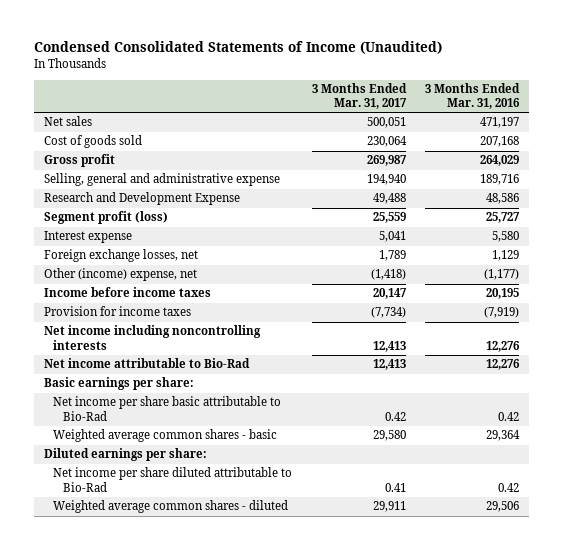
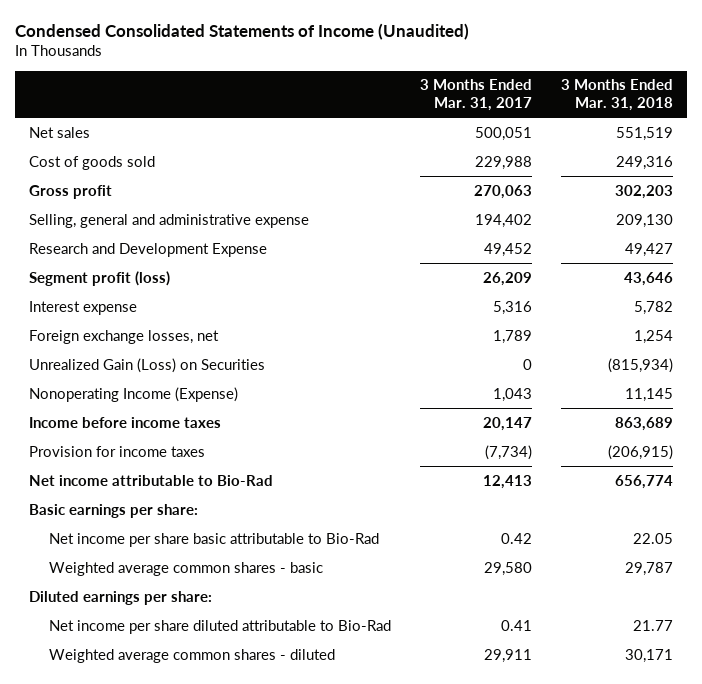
- | 3 Months Ended Mar. 31, 2017 | 3 Months Ended Mar. 31, 2016
+ | 3 Months Ended Mar. 31, 2017 | 3 Months Ended Mar. 31, 2018
- Cost of goods sold | 230,064 | 207,168
- Gross profit | 269,987 | 264,029
- Selling, general and administrative expense | 194,940 | 189,716
- Research and Development Expense | 49,488 | 48,586
- Segment profit (loss) | 25,559 | 25,727
- Interest expense | 5,041 | 5,580
+ Cost of goods sold | 229,988 | 249,316
+ Gross profit | 270,063 | 302,203
+ Selling, general and administrative expense | 194,402 | 209,130
+ Research and Development Expense | 49,452 | 49,427
+ Segment profit (loss) | 26,209 | 43,646
+ Interest expense | 5,316 | 5,782
- Other (income) expense, net | (1,418) | (1,177)
+ Unrealized Gain (Loss) on Securities | 0 | (815,934)
+ Nonoperating Income (Expense) | 1,043 | 11,145
- Net income including noncontrolling interests | 12,413 | 12,276

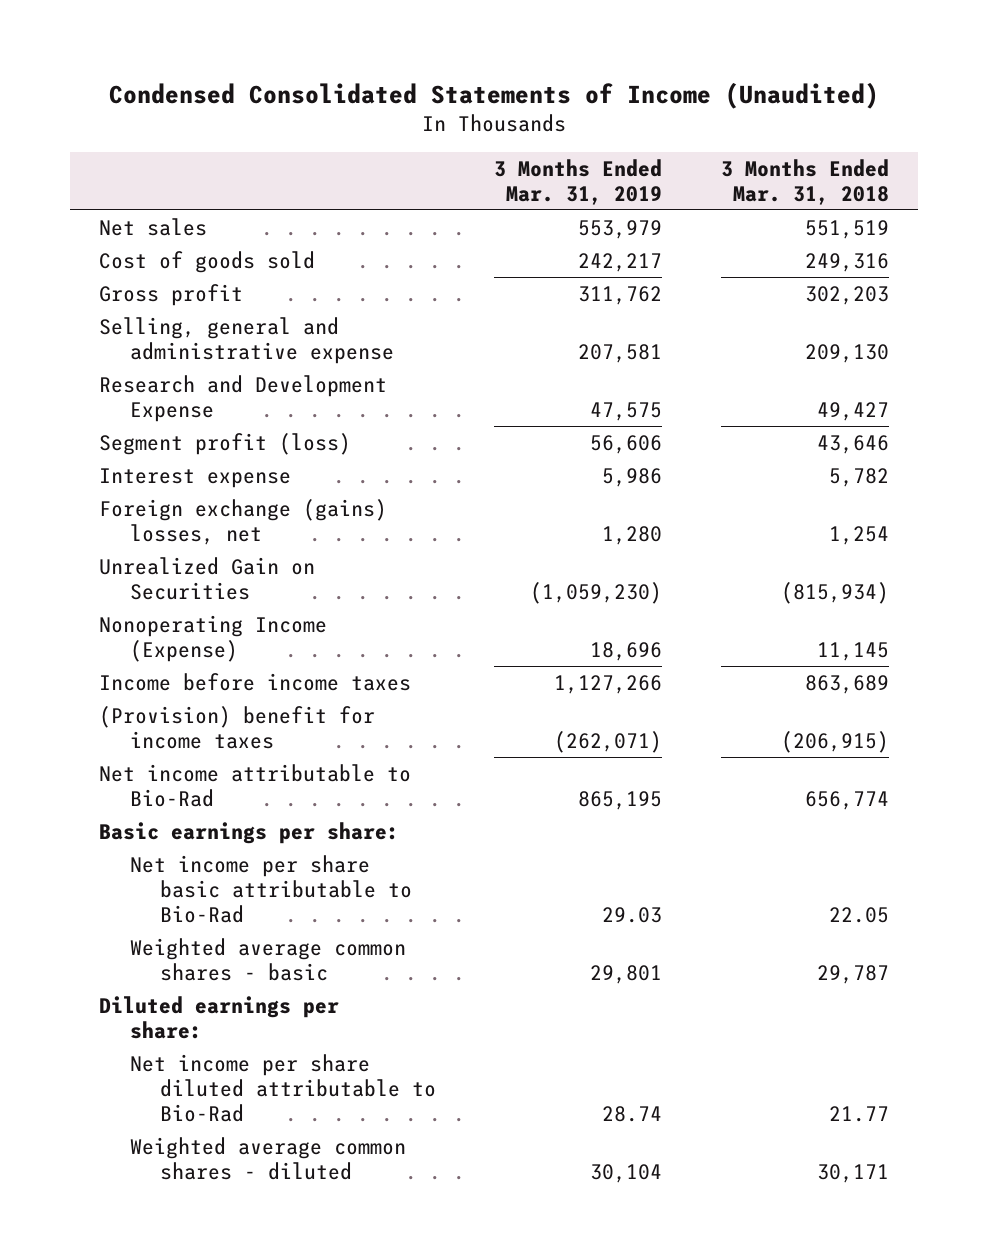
- | 3 Months Ended Mar. 31, 2017 | 3 Months Ended Mar. 31, 2018
+ | 3 Months Ended Mar. 31, 2019 | 3 Months Ended Mar. 31, 2018
- Foreign exchange losses, net | 1,789 | 1,254
- Unrealized Gain (Loss) on Securities | 0 | (815,934)
+ Foreign exchange (gains) losses, net | 1,280 | 1,254
+ Unrealized Gain on Securities | (1,059,230) | (815,934)
- Provision for income taxes | (7,734) | (206,915)
+ (Provision) benefit for income taxes | (262,071) | (206,915)

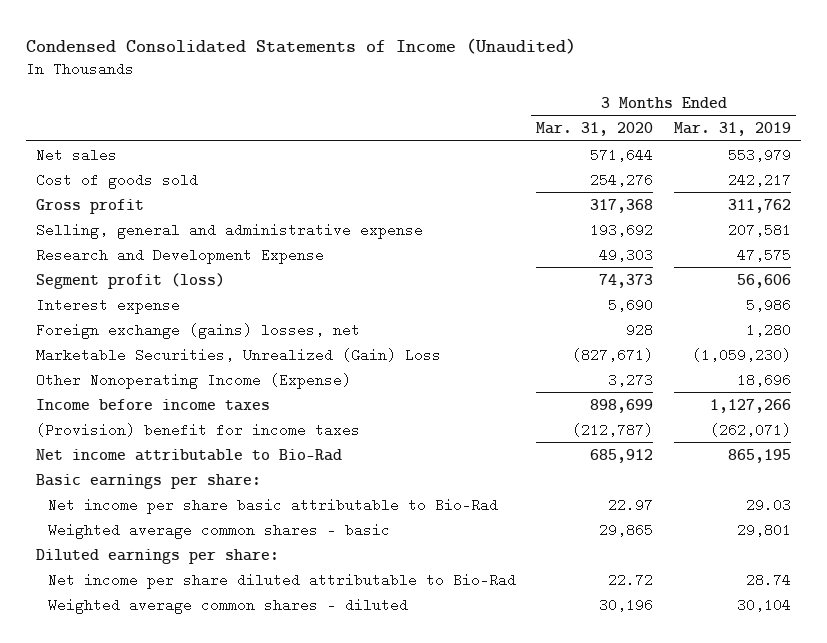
- | 3 Months Ended Mar. 31, 2019 | 3 Months Ended Mar. 31, 2018
+ | 3 Months Ended Mar. 31, 2020 | 3 Months Ended Mar. 31, 2019
- Unrealized Gain on Securities | (1,059,230) | (815,934)
- Nonoperating Income (Expense) | 18,696 | 11,145
+ Marketable Securities, Unrealized (Gain) Loss | (827,671) | (1,059,230)
+ Other Nonoperating Income (Expense) | 3,273 | 18,696

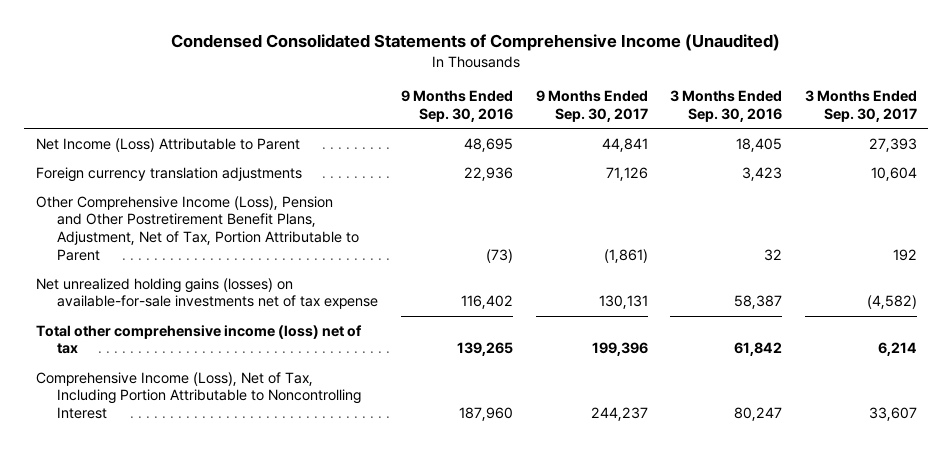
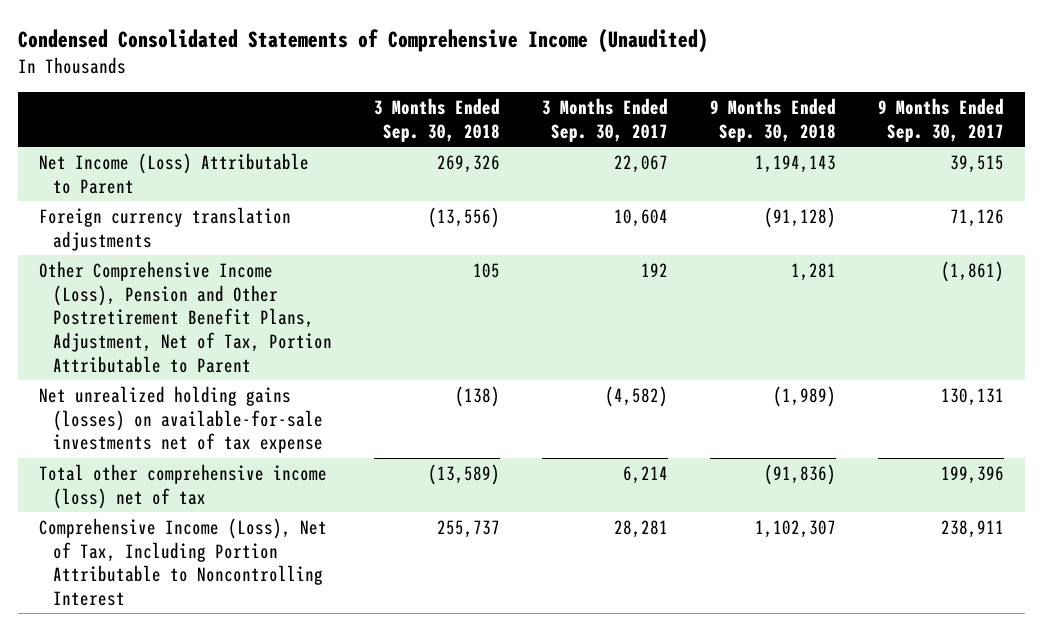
- | 9 Months Ended Sep. 30, 2016 | 9 Months Ended Sep. 30, 2017 | 3 Months Ended Sep. 30, 2016 | 3 Months Ended Sep. 30, 2017
+ | 3 Months Ended Sep. 30, 2018 | 3 Months Ended Sep. 30, 2017 | 9 Months Ended Sep. 30, 2018 | 9 Months Ended Sep. 30, 2017
- Net Income (Loss) Attributable to Parent | 48,695 | 44,841 | 18,405 | 27,393
+ Net Income (Loss) Attributable to Parent | 269,326 | 22,067 | 1,194,143 | 39,515
- Comprehensive Income (Loss), Net of Tax, Including Portion Attributable to Noncontrolling Interest | 187,960 | 244,237 | 80,247 | 33,607
+ Comprehensive Income (Loss), Net of Tax, Including Portion Attributable to Noncontrolling Interest | 255,737 | 28,281 | 1,102,307 | 238,911

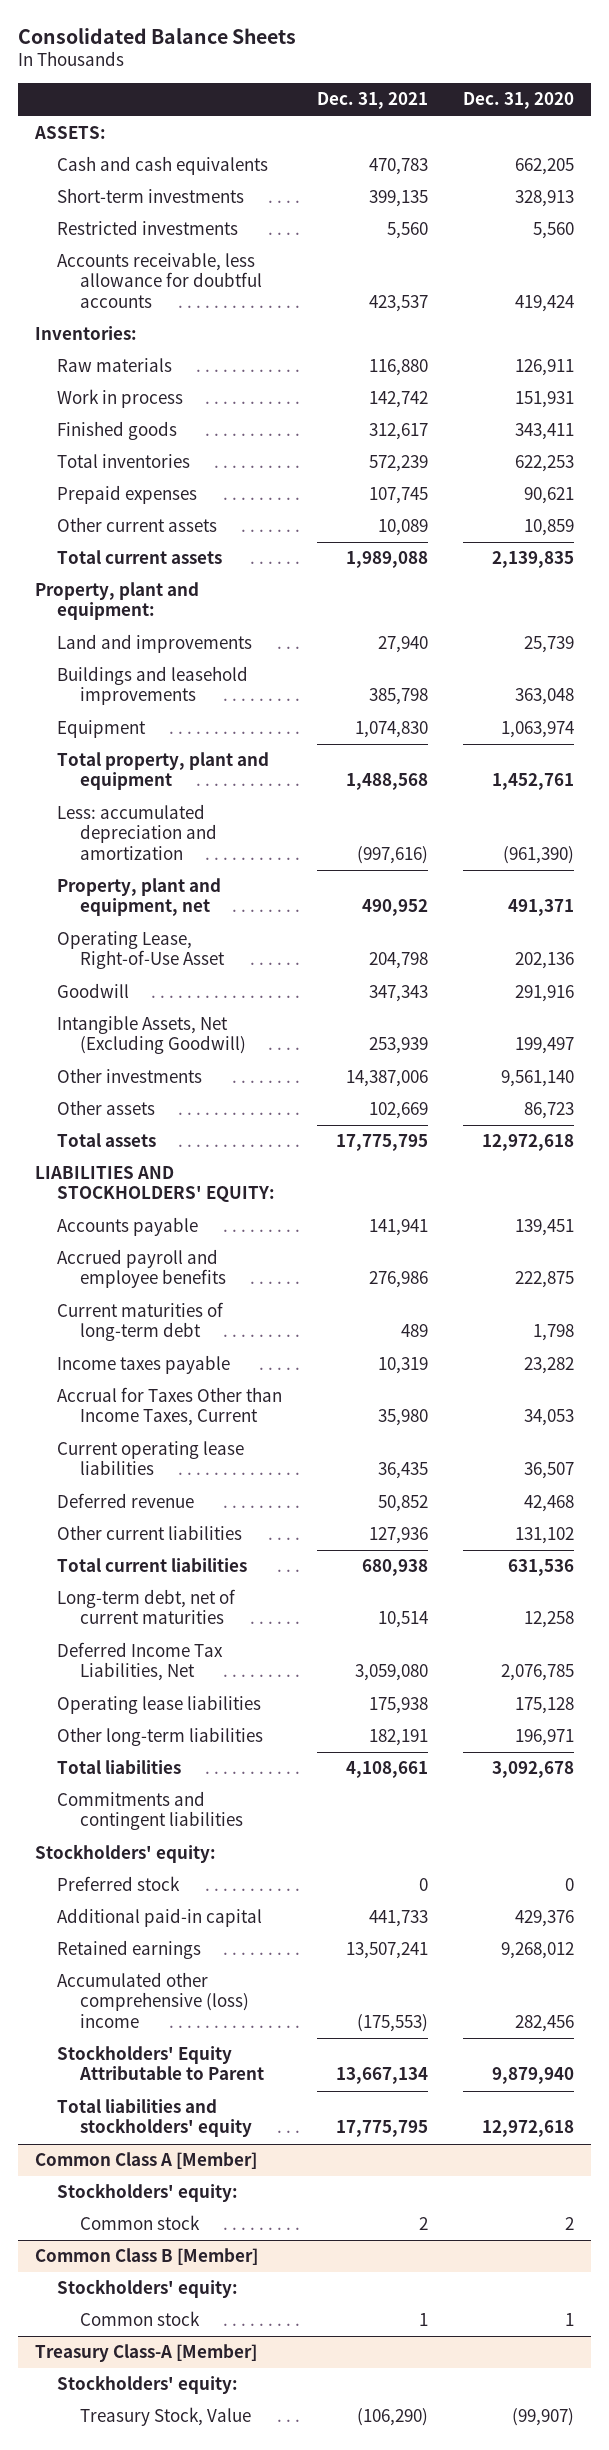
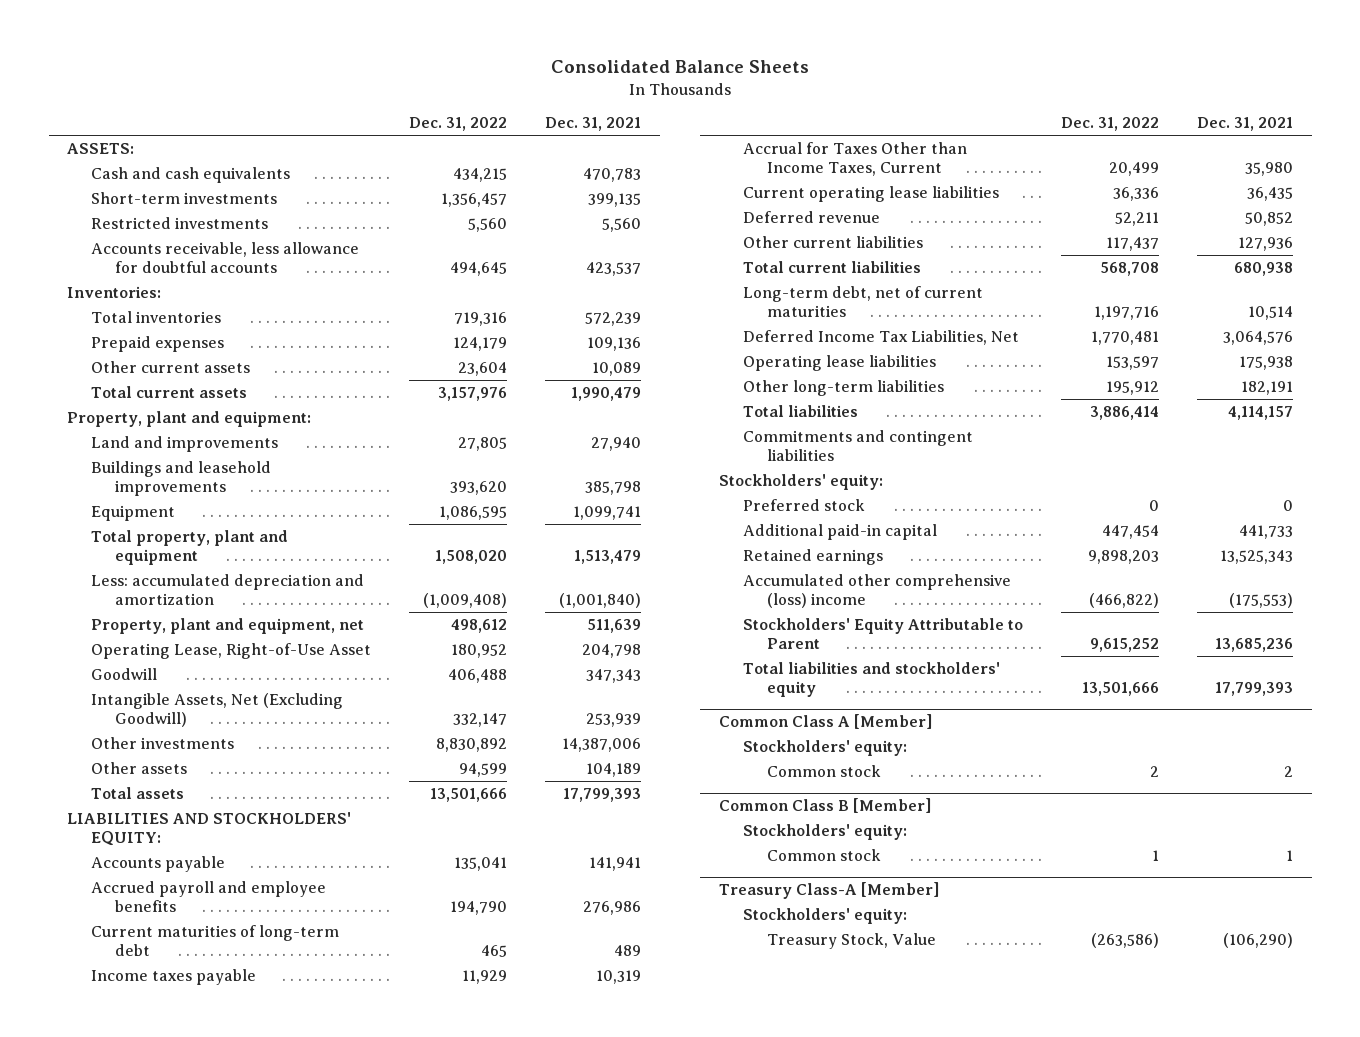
- | Dec. 31, 2021 | Dec. 31, 2020
+ | Dec. 31, 2022 | Dec. 31, 2021
- Raw materials | 116,880 | 126,911
- Work in process | 142,742 | 151,931
- Finished goods | 312,617 | 343,411
- Prepaid expenses | 107,745 | 90,621
+ Prepaid expenses | 124,179 | 109,136
- Total current assets | 1,989,088 | 2,139,835
+ Total current assets | 3,157,976 | 1,990,479
- Equipment | 1,074,830 | 1,063,974
- Total property, plant and equipment | 1,488,568 | 1,452,761
- Less: accumulated depreciation and amortization | (997,616) | (961,390)
- Property, plant and equipment, net | 490,952 | 491,371
+ Equipment | 1,086,595 | 1,099,741
+ Total property, plant and equipment | 1,508,020 | 1,513,479
+ Less: accumulated depreciation and amortization | (1,009,408) | (1,001,840)
+ Property, plant and equipment, net | 498,612 | 511,639
- Other assets | 102,669 | 86,723
- Total assets | 17,775,795 | 12,972,618
+ Other assets | 94,599 | 104,189
+ Total assets | 13,501,666 | 17,799,393
- Deferred Income Tax Liabilities, Net | 3,059,080 | 2,076,785
+ Deferred Income Tax Liabilities, Net | 1,770,481 | 3,064,576
- Total liabilities | 4,108,661 | 3,092,678
+ Total liabilities | 3,886,414 | 4,114,157
- Retained earnings | 13,507,241 | 9,268,012
+ Retained earnings | 9,898,203 | 13,525,343
- Stockholders' Equity Attributable to Parent | 13,667,134 | 9,879,940
- Total liabilities and stockholders' equity | 17,775,795 | 12,972,618
+ Stockholders' Equity Attributable to Parent | 9,615,252 | 13,685,236
+ Total liabilities and stockholders' equity | 13,501,666 | 17,799,393

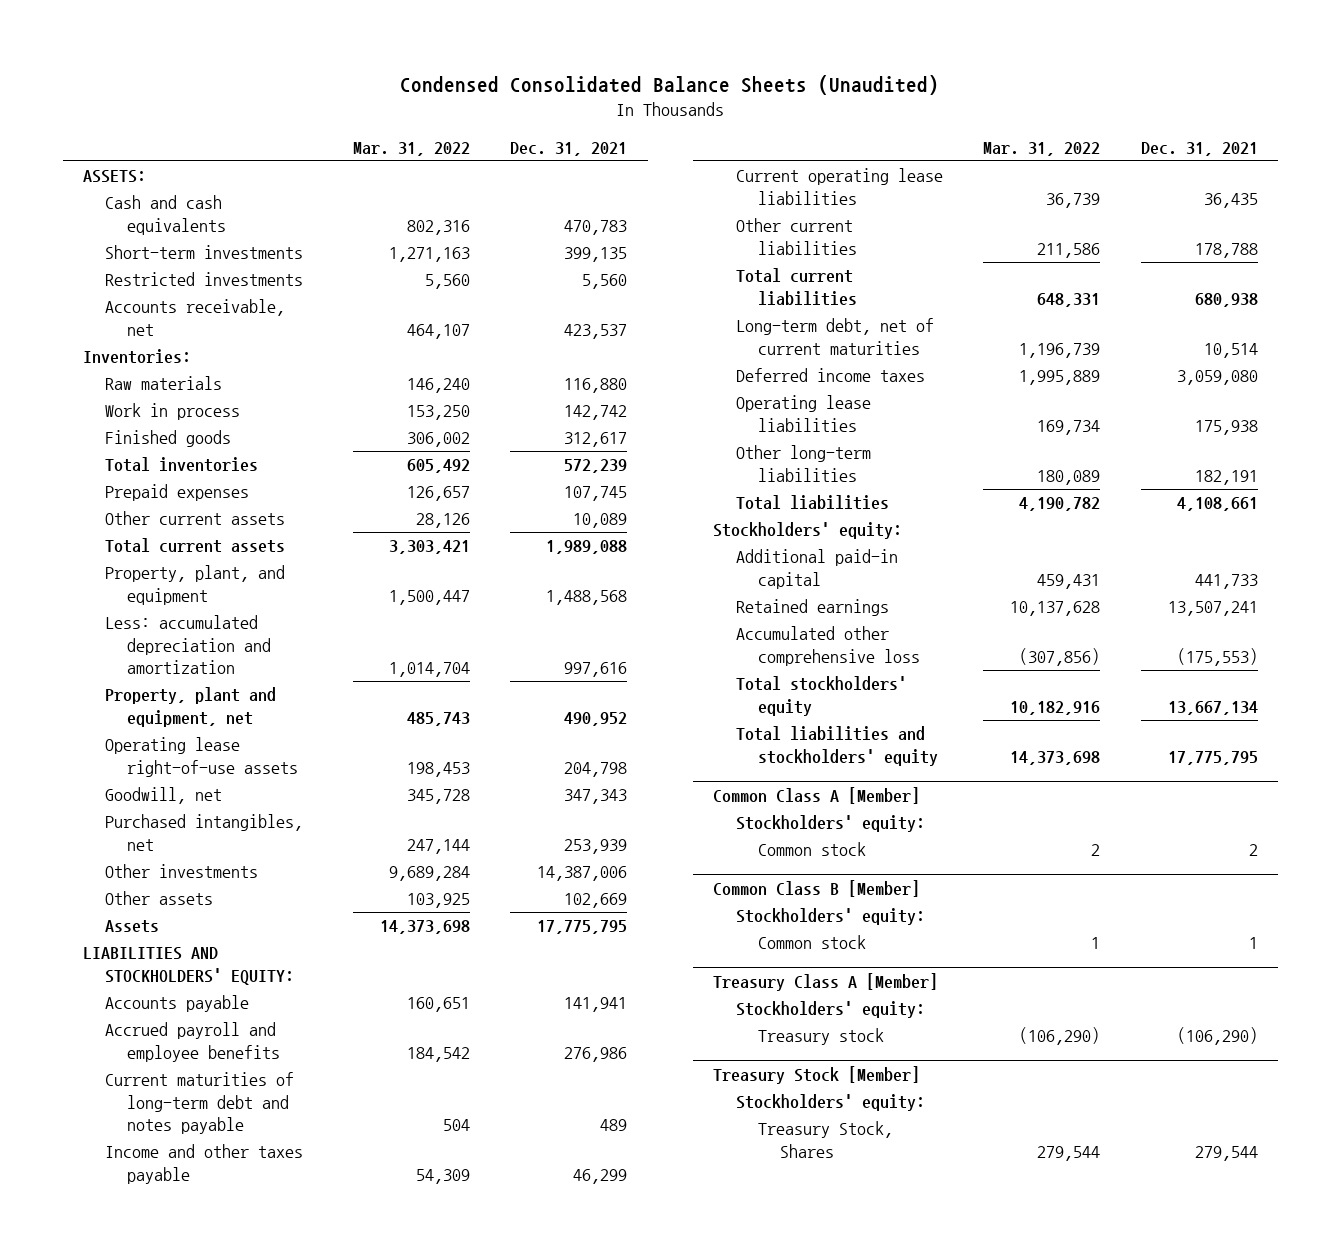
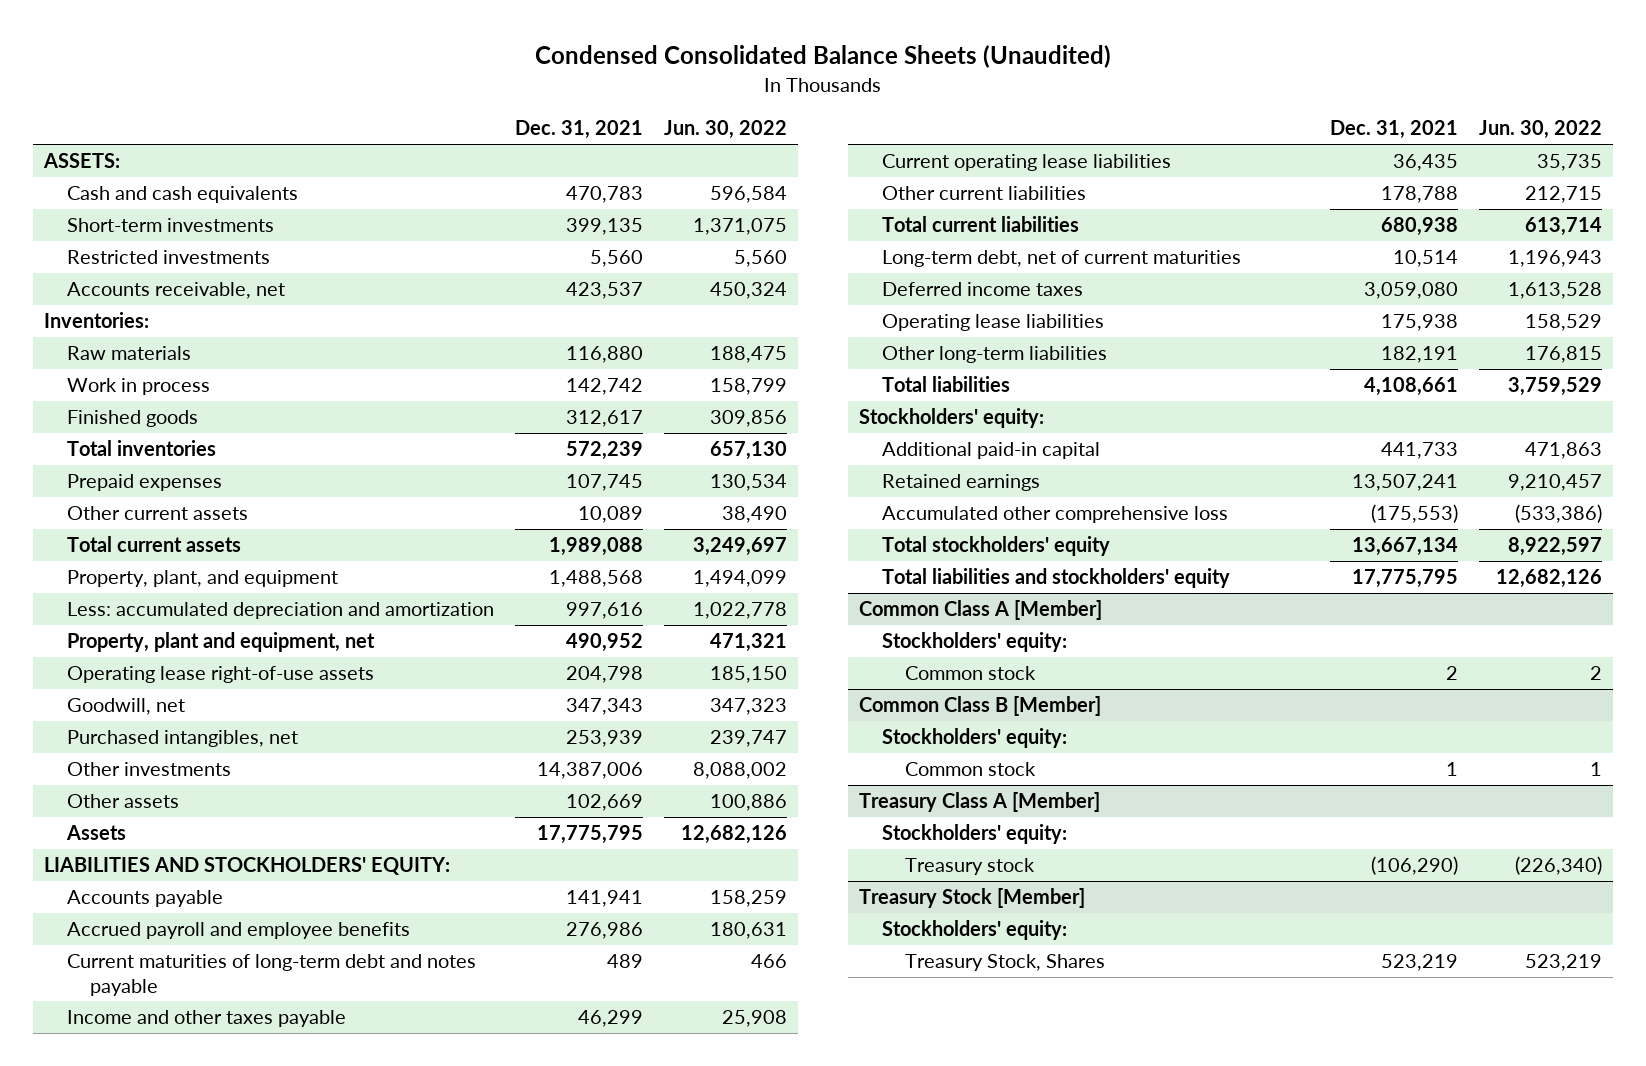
- | Mar. 31, 2022 | Dec. 31, 2021
+ | Dec. 31, 2021 | Jun. 30, 2022
@ Treasury Stock [Member]
- Treasury Stock, Shares | 279,544 | 279,544
+ Treasury Stock, Shares | 523,219 | 523,219

